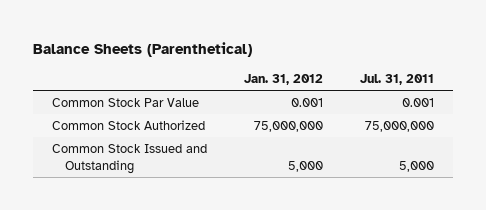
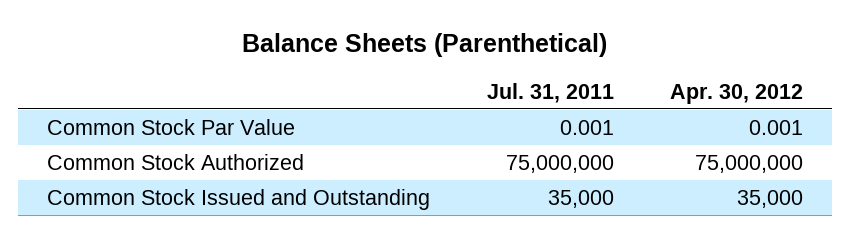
- | Jan. 31, 2012 | Jul. 31, 2011
+ | Jul. 31, 2011 | Apr. 30, 2012
- Common Stock Issued and Outstanding | 5,000 | 5,000
+ Common Stock Issued and Outstanding | 35,000 | 35,000

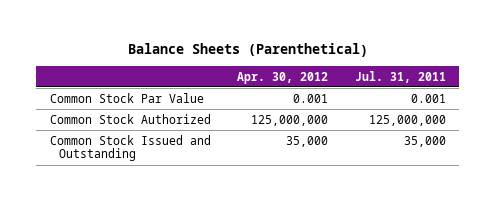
- | Jul. 31, 2011 | Apr. 30, 2012
+ | Apr. 30, 2012 | Jul. 31, 2011
- Common Stock Authorized | 75,000,000 | 75,000,000
+ Common Stock Authorized | 125,000,000 | 125,000,000

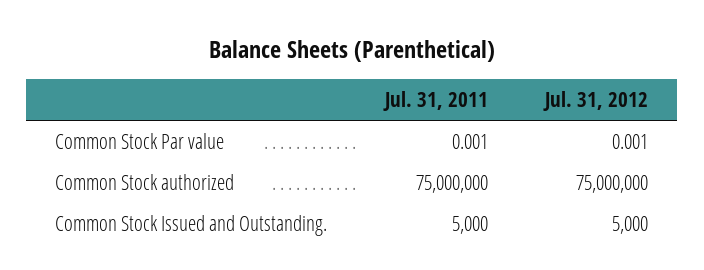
- | Apr. 30, 2012 | Jul. 31, 2011
+ | Jul. 31, 2011 | Jul. 31, 2012
- Common Stock Par Value | 0.001 | 0.001
- Common Stock Authorized | 125,000,000 | 125,000,000
- Common Stock Issued and Outstanding | 35,000 | 35,000
+ Common Stock Par value | 0.001 | 0.001
+ Common Stock authorized | 75,000,000 | 75,000,000
+ Common Stock Issued and Outstanding. | 5,000 | 5,000

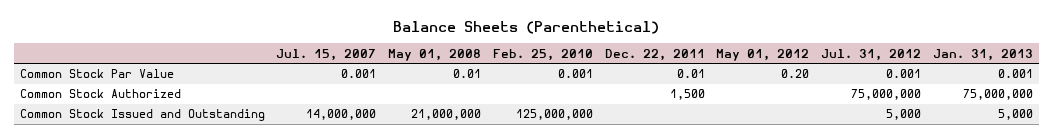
- | Jul. 31, 2011 | Jul. 31, 2012
+ | Jul. 15, 2007 | May 01, 2008 | Feb. 25, 2010 | Dec. 22, 2011 | May 01, 2012 | Jul. 31, 2012 | Jan. 31, 2013
- Common Stock Par value | 0.001 | 0.001
- Common Stock authorized | 75,000,000 | 75,000,000
- Common Stock Issued and Outstanding. | 5,000 | 5,000
+ Common Stock Par Value | 0.001 | 0.01 | 0.001 | 0.01 | 0.20 | 0.001 | 0.001
+ Common Stock Authorized | | | | 1,500 | | 75,000,000 | 75,000,000
+ Common Stock Issued and Outstanding | 14,000,000 | 21,000,000 | 125,000,000 | | | 5,000 | 5,000

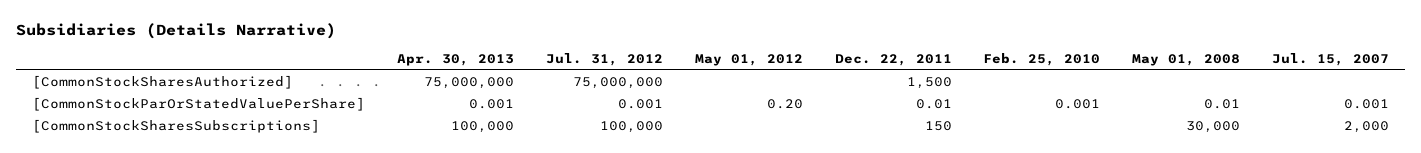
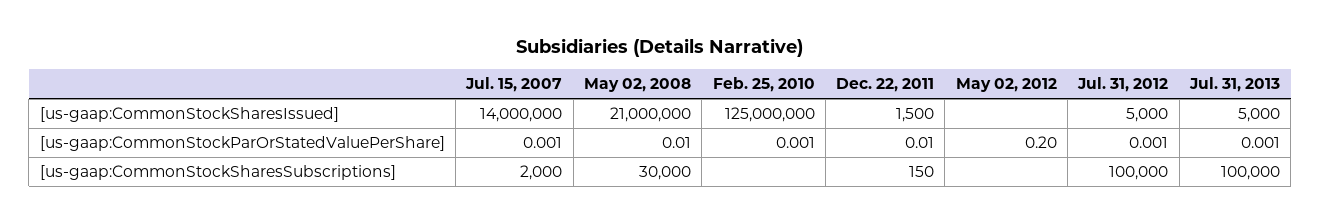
- | Apr. 30, 2013 | Jul. 31, 2012 | May 01, 2012 | Dec. 22, 2011 | Feb. 25, 2010 | May 01, 2008 | Jul. 15, 2007
+ | Jul. 15, 2007 | May 02, 2008 | Feb. 25, 2010 | Dec. 22, 2011 | May 02, 2012 | Jul. 31, 2012 | Jul. 31, 2013
- [CommonStockSharesAuthorized] | 75,000,000 | 75,000,000 | | 1,500 | | |
- [CommonStockParOrStatedValuePerShare] | 0.001 | 0.001 | 0.20 | 0.01 | 0.001 | 0.01 | 0.001
- [CommonStockSharesSubscriptions] | 100,000 | 100,000 | | 150 | | 30,000 | 2,000
+ [us-gaap:CommonStockSharesIssued] | 14,000,000 | 21,000,000 | 125,000,000 | 1,500 | | 5,000 | 5,000
+ [us-gaap:CommonStockParOrStatedValuePerShare] | 0.001 | 0.01 | 0.001 | 0.01 | 0.20 | 0.001 | 0.001
+ [us-gaap:CommonStockSharesSubscriptions] | 2,000 | 30,000 | | 150 | | 100,000 | 100,000

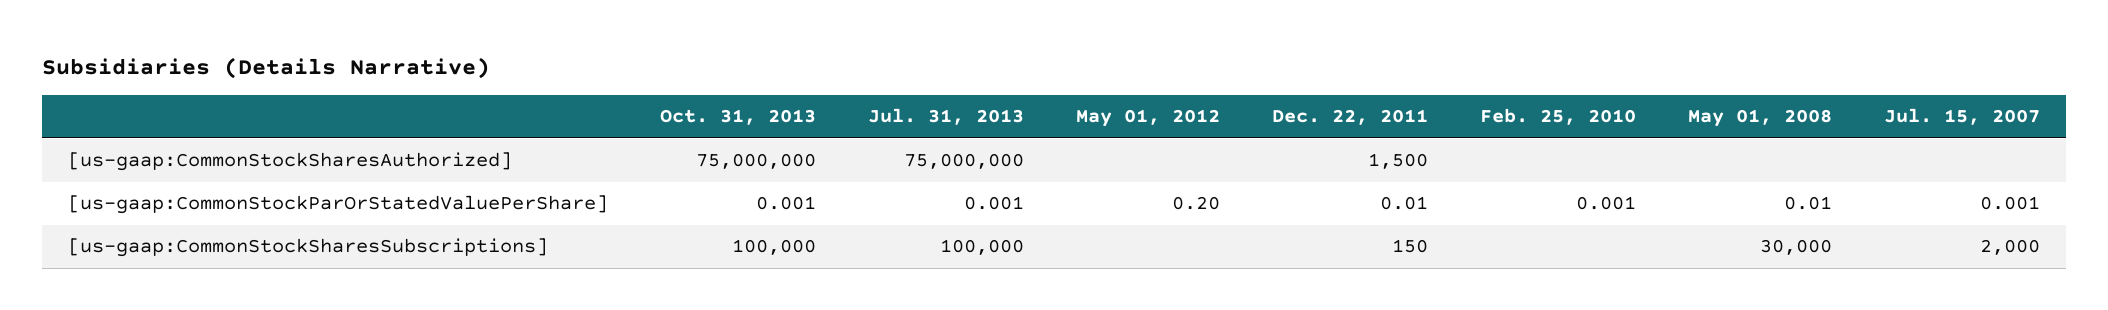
- | Jul. 15, 2007 | May 02, 2008 | Feb. 25, 2010 | Dec. 22, 2011 | May 02, 2012 | Jul. 31, 2012 | Jul. 31, 2013
+ | Oct. 31, 2013 | Jul. 31, 2013 | May 01, 2012 | Dec. 22, 2011 | Feb. 25, 2010 | May 01, 2008 | Jul. 15, 2007
- [us-gaap:CommonStockSharesIssued] | 14,000,000 | 21,000,000 | 125,000,000 | 1,500 | | 5,000 | 5,000
+ [us-gaap:CommonStockSharesAuthorized] | 75,000,000 | 75,000,000 | | 1,500 | | |

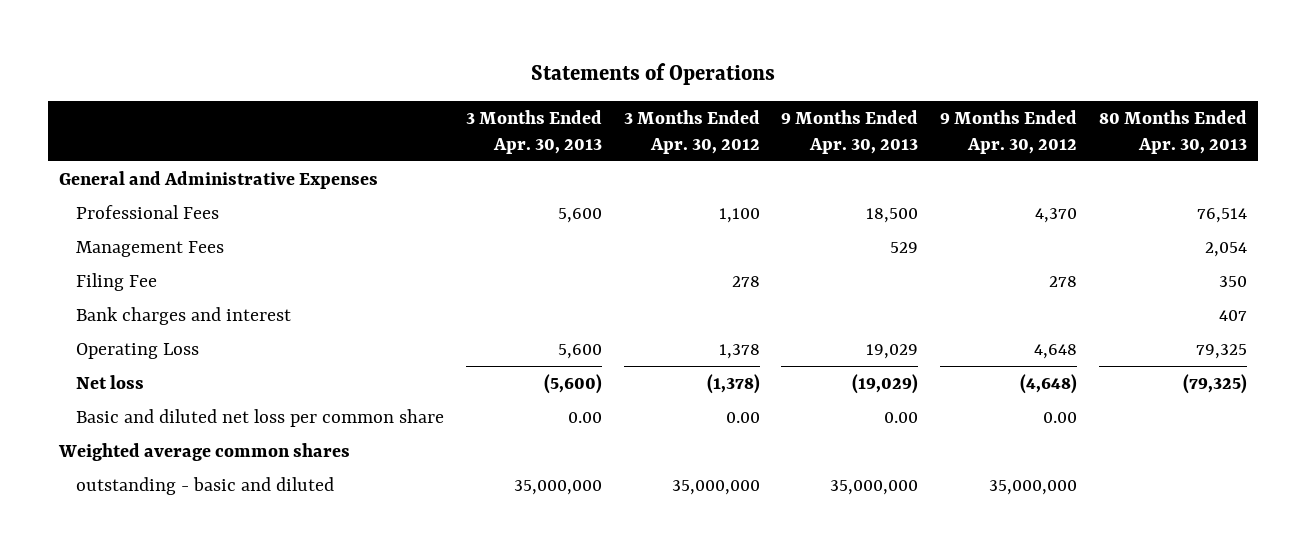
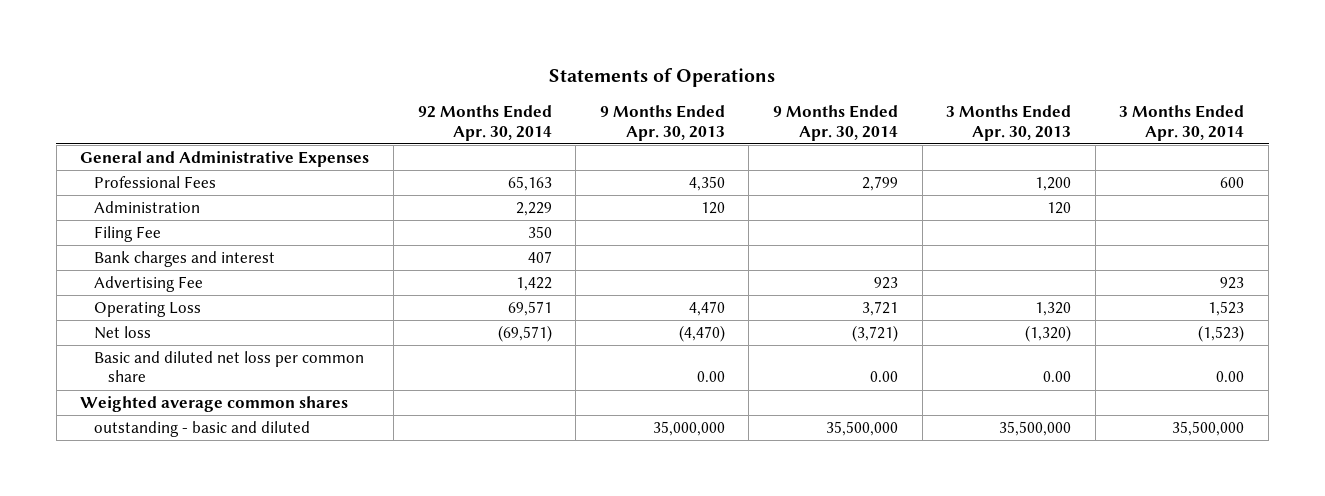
- | 3 Months Ended Apr. 30, 2013 | 3 Months Ended Apr. 30, 2012 | 9 Months Ended Apr. 30, 2013 | 9 Months Ended Apr. 30, 2012 | 80 Months Ended Apr. 30, 2013
+ | 92 Months Ended Apr. 30, 2014 | 9 Months Ended Apr. 30, 2013 | 9 Months Ended Apr. 30, 2014 | 3 Months Ended Apr. 30, 2013 | 3 Months Ended Apr. 30, 2014
- Professional Fees | 5,600 | 1,100 | 18,500 | 4,370 | 76,514
- Management Fees | | | 529 | | 2,054
+ Professional Fees | 65,163 | 4,350 | 2,799 | 1,200 | 600
+ Administration | 2,229 | 120 | | 120 |
- Operating Loss | 5,600 | 1,378 | 19,029 | 4,648 | 79,325
- Net loss | (5,600) | (1,378) | (19,029) | (4,648) | (79,325)
+ Advertising Fee | 1,422 | | 923 | | 923
+ Operating Loss | 69,571 | 4,470 | 3,721 | 1,320 | 1,523
+ Net loss | (69,571) | (4,470) | (3,721) | (1,320) | (1,523)
- outstanding - basic and diluted | 35,000,000 | 35,000,000 | 35,000,000 | 35,000,000 |
+ outstanding - basic and diluted | | 35,000,000 | 35,500,000 | 35,500,000 | 35,500,000

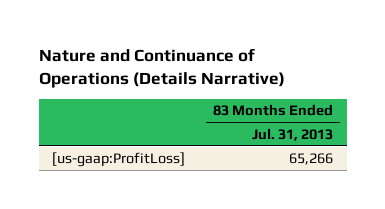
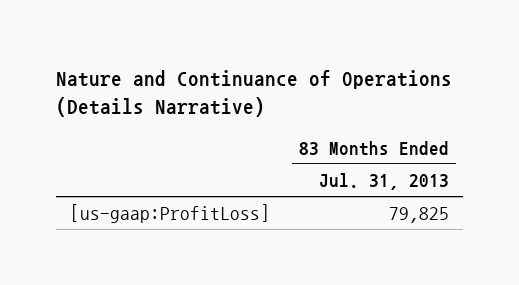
- [us-gaap:ProfitLoss] | 65,266
+ [us-gaap:ProfitLoss] | 79,825

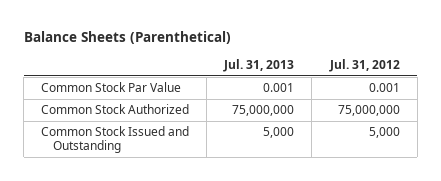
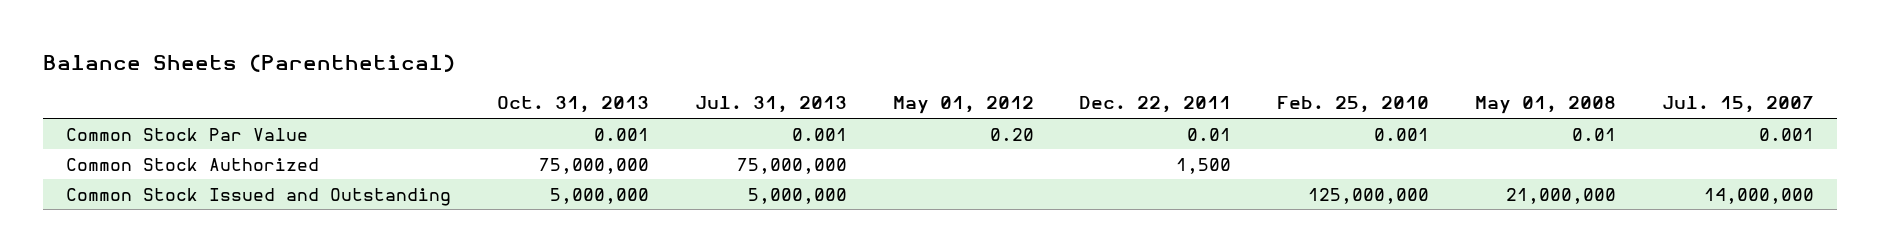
- | Jul. 31, 2013 | Jul. 31, 2012
+ | Oct. 31, 2013 | Jul. 31, 2013 | May 01, 2012 | Dec. 22, 2011 | Feb. 25, 2010 | May 01, 2008 | Jul. 15, 2007
- Common Stock Issued and Outstanding | 5,000 | 5,000
+ Common Stock Issued and Outstanding | 5,000,000 | 5,000,000 | | | 125,000,000 | 21,000,000 | 14,000,000

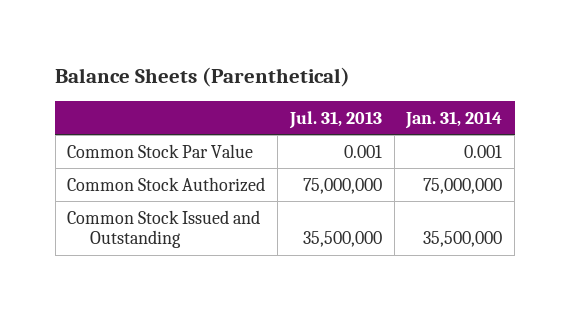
- | Oct. 31, 2013 | Jul. 31, 2013 | May 01, 2012 | Dec. 22, 2011 | Feb. 25, 2010 | May 01, 2008 | Jul. 15, 2007
+ | Jul. 31, 2013 | Jan. 31, 2014
- Common Stock Issued and Outstanding | 5,000,000 | 5,000,000 | | | 125,000,000 | 21,000,000 | 14,000,000
+ Common Stock Issued and Outstanding | 35,500,000 | 35,500,000

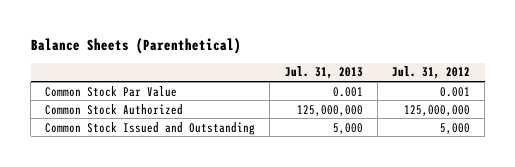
- | Jul. 31, 2013 | Jan. 31, 2014
+ | Jul. 31, 2013 | Jul. 31, 2012
- Common Stock Authorized | 75,000,000 | 75,000,000
- Common Stock Issued and Outstanding | 35,500,000 | 35,500,000
+ Common Stock Authorized | 125,000,000 | 125,000,000
+ Common Stock Issued and Outstanding | 5,000 | 5,000

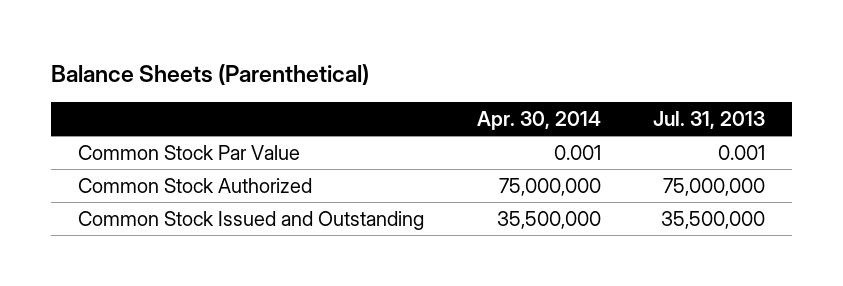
- | Jul. 31, 2013 | Jul. 31, 2012
+ | Apr. 30, 2014 | Jul. 31, 2013
- Common Stock Authorized | 125,000,000 | 125,000,000
- Common Stock Issued and Outstanding | 5,000 | 5,000
+ Common Stock Authorized | 75,000,000 | 75,000,000
+ Common Stock Issued and Outstanding | 35,500,000 | 35,500,000

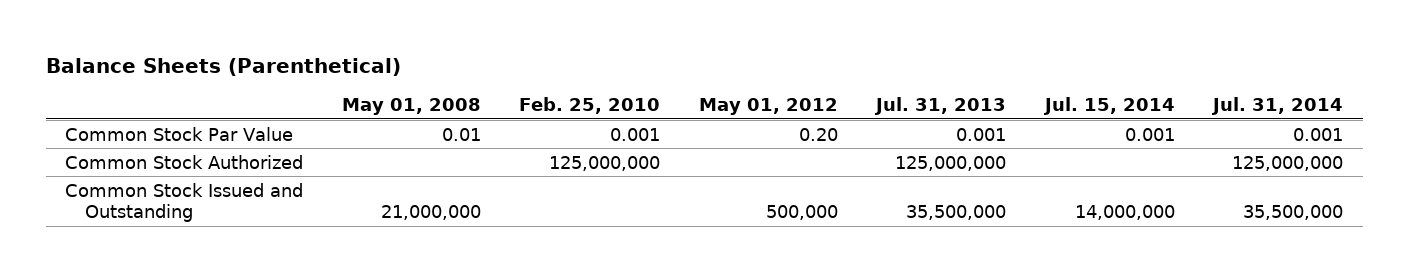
- | Apr. 30, 2014 | Jul. 31, 2013
+ | May 01, 2008 | Feb. 25, 2010 | May 01, 2012 | Jul. 31, 2013 | Jul. 15, 2014 | Jul. 31, 2014
- Common Stock Authorized | 75,000,000 | 75,000,000
+ Common Stock Authorized | | 125,000,000 | | 125,000,000 | | 125,000,000

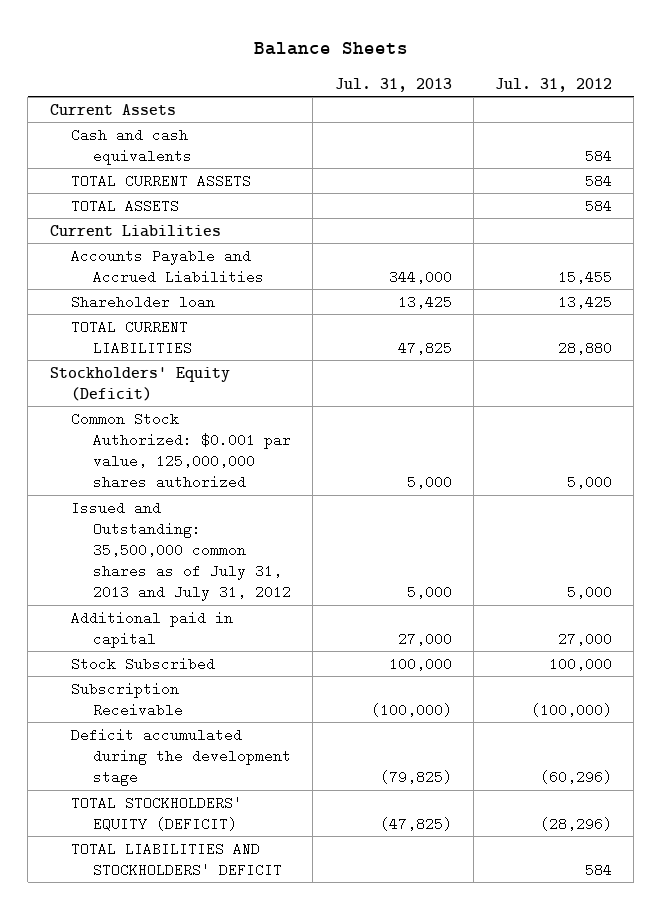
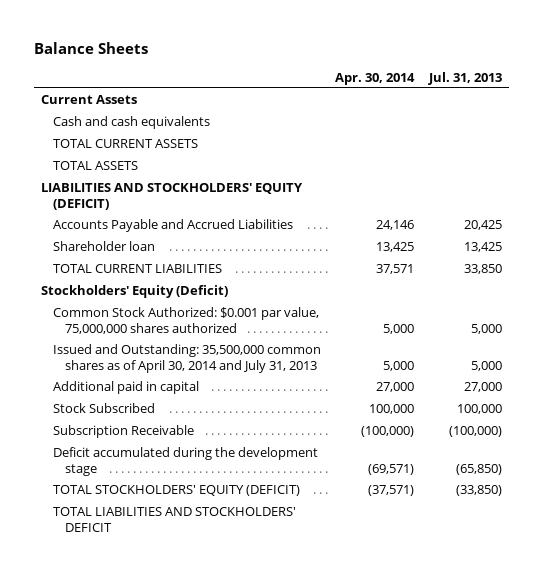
- | Jul. 31, 2013 | Jul. 31, 2012
+ | Apr. 30, 2014 | Jul. 31, 2013
- Current Liabilities
- Accounts Payable and Accrued Liabilities | 344,000 | 15,455
+ LIABILITIES AND STOCKHOLDERS' EQUITY (DEFICIT)
+ Accounts Payable and Accrued Liabilities | 24,146 | 20,425
- TOTAL CURRENT LIABILITIES | 47,825 | 28,880
+ TOTAL CURRENT LIABILITIES | 37,571 | 33,850
- Common Stock Authorized: $0.001 par value, 125,000,000 shares authorized | 5,000 | 5,000
- Issued and Outstanding: 35,500,000 common shares as of July 31, 2013 and July 31, 2012 | 5,000 | 5,000
+ Common Stock Authorized: $0.001 par value, 75,000,000 shares authorized | 5,000 | 5,000
+ Issued and Outstanding: 35,500,000 common shares as of April 30, 2014 and July 31, 2013 | 5,000 | 5,000
- Deficit accumulated during the development stage | (79,825) | (60,296)
- TOTAL STOCKHOLDERS' EQUITY (DEFICIT) | (47,825) | (28,296)
+ Deficit accumulated during the development stage | (69,571) | (65,850)
+ TOTAL STOCKHOLDERS' EQUITY (DEFICIT) | (37,571) | (33,850)

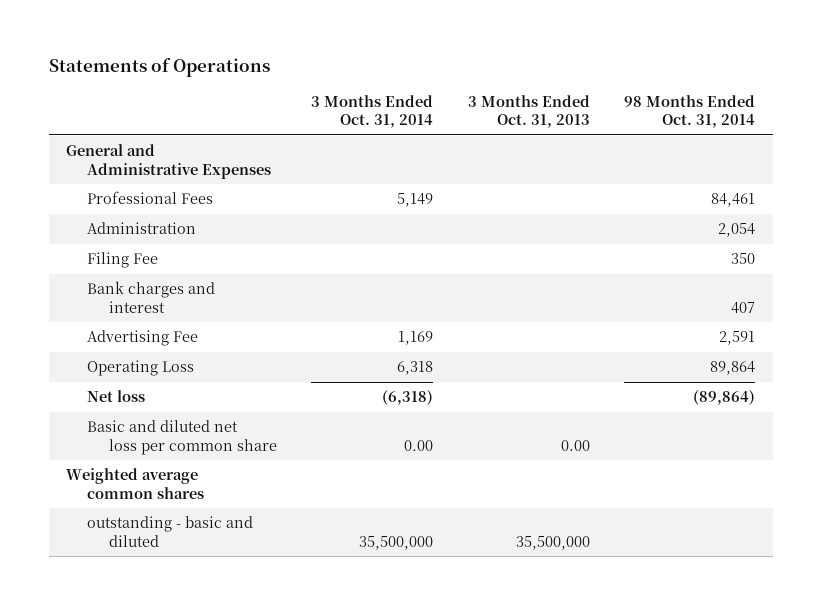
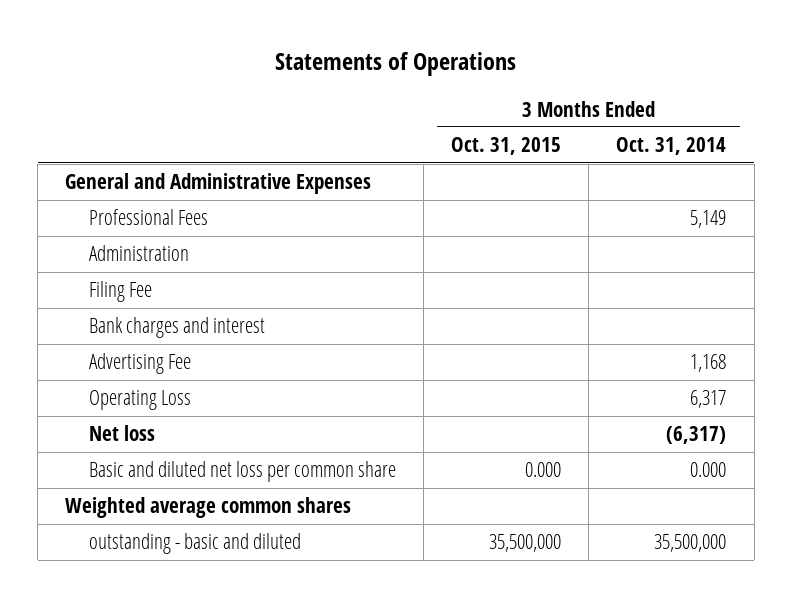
- | 3 Months Ended Oct. 31, 2014 | 3 Months Ended Oct. 31, 2013 | 98 Months Ended Oct. 31, 2014
+ | 3 Months Ended Oct. 31, 2015 | 3 Months Ended Oct. 31, 2014
- Advertising Fee | 1,169 | | 2,591
- Operating Loss | 6,318 | | 89,864
- Net loss | (6,318) | | (89,864)
- Basic and diluted net loss per common share | 0.00 | 0.00 |
+ Advertising Fee | | 1,168
+ Operating Loss | | 6,317
+ Net loss | | (6,317)
+ Basic and diluted net loss per common share | 0.000 | 0.000

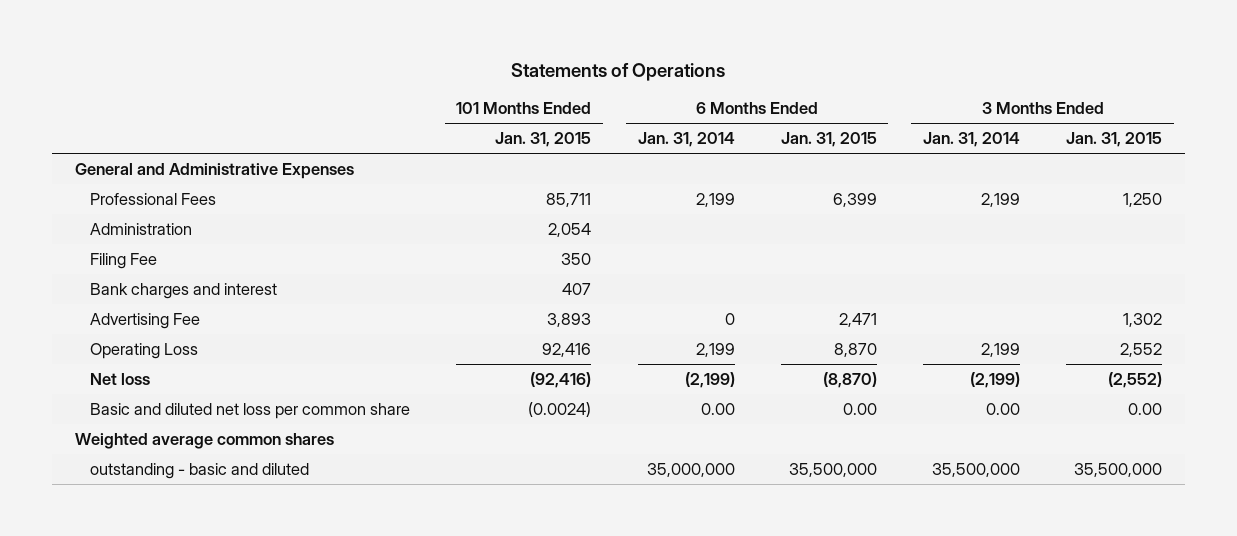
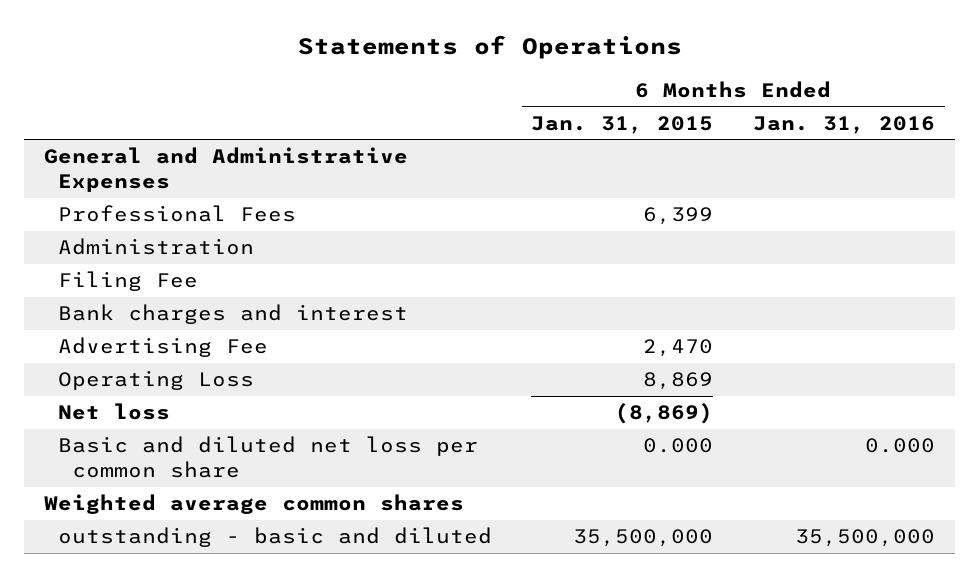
- | 101 Months Ended Jan. 31, 2015 | 6 Months Ended Jan. 31, 2014 | 6 Months Ended Jan. 31, 2015 | 3 Months Ended Jan. 31, 2014 | 3 Months Ended Jan. 31, 2015
+ | 6 Months Ended Jan. 31, 2015 | 6 Months Ended Jan. 31, 2016
- Advertising Fee | 3,893 | 0 | 2,471 | | 1,302
- Operating Loss | 92,416 | 2,199 | 8,870 | 2,199 | 2,552
- Net loss | (92,416) | (2,199) | (8,870) | (2,199) | (2,552)
- Basic and diluted net loss per common share | (0.0024) | 0.00 | 0.00 | 0.00 | 0.00
+ Advertising Fee | 2,470 |
+ Operating Loss | 8,869 |
+ Net loss | (8,869) |
+ Basic and diluted net loss per common share | 0.000 | 0.000

